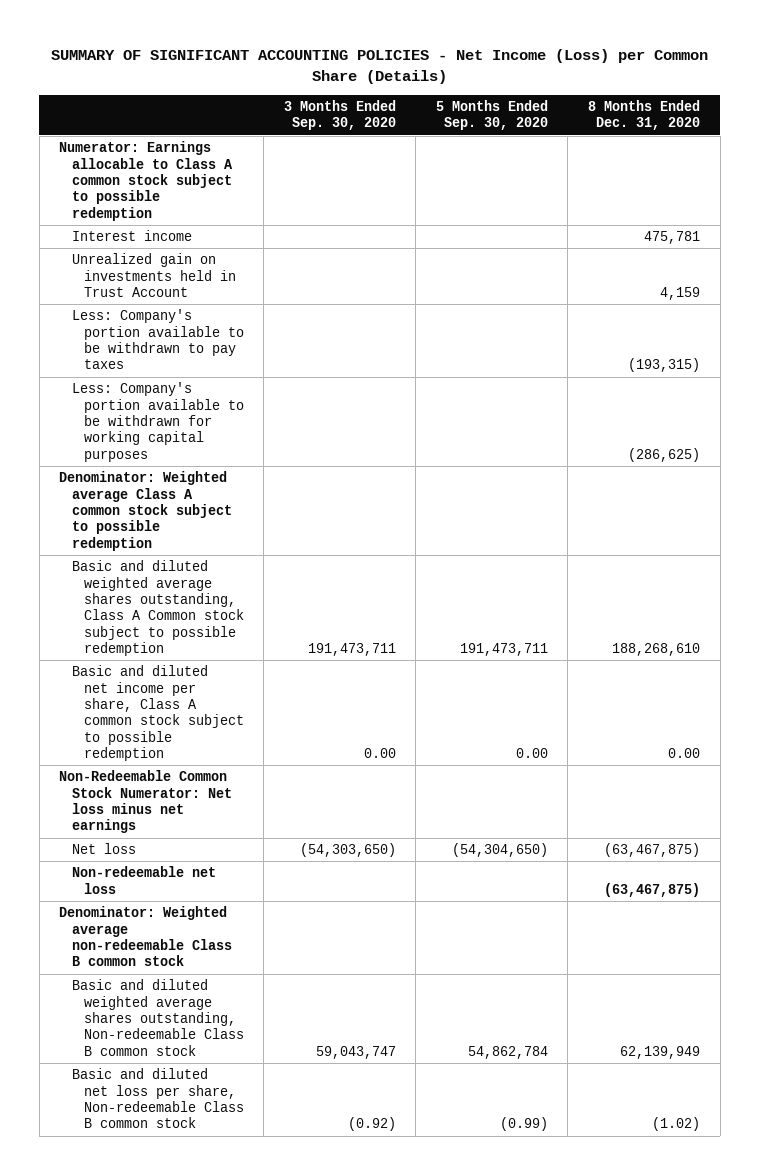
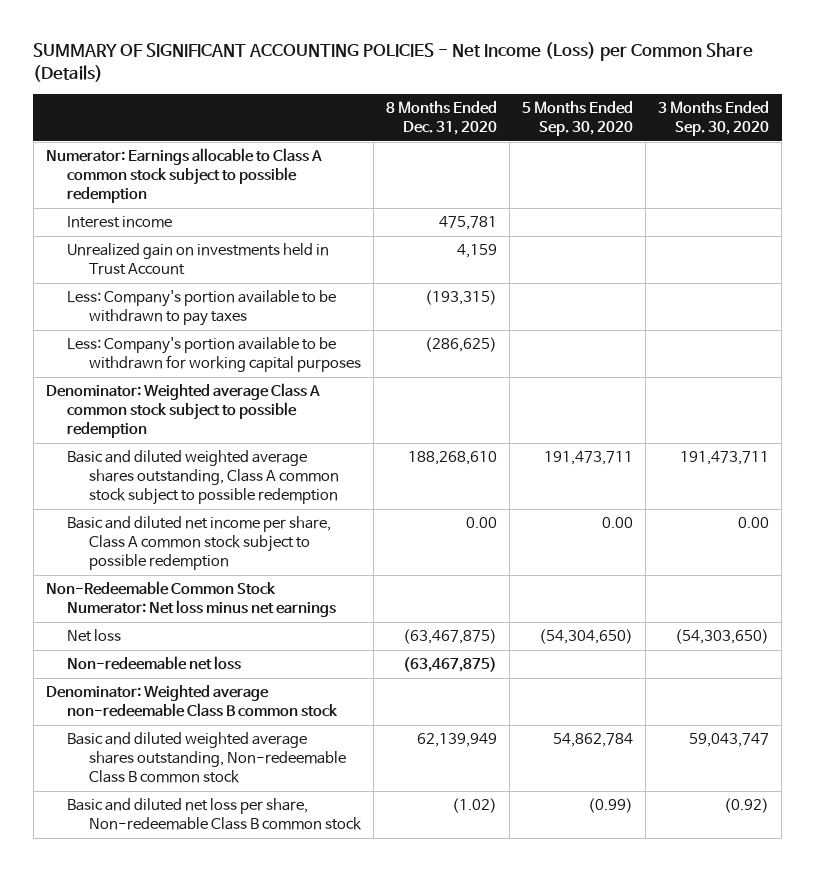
- | 3 Months Ended Sep. 30, 2020 | 5 Months Ended Sep. 30, 2020 | 8 Months Ended Dec. 31, 2020
+ | 8 Months Ended Dec. 31, 2020 | 5 Months Ended Sep. 30, 2020 | 3 Months Ended Sep. 30, 2020
- Basic and diluted weighted average shares outstanding, Class A Common stock subject to possible redemption | 191,473,711 | 191,473,711 | 188,268,610
+ Basic and diluted weighted average shares outstanding, Class A common stock subject to possible redemption | 188,268,610 | 191,473,711 | 191,473,711

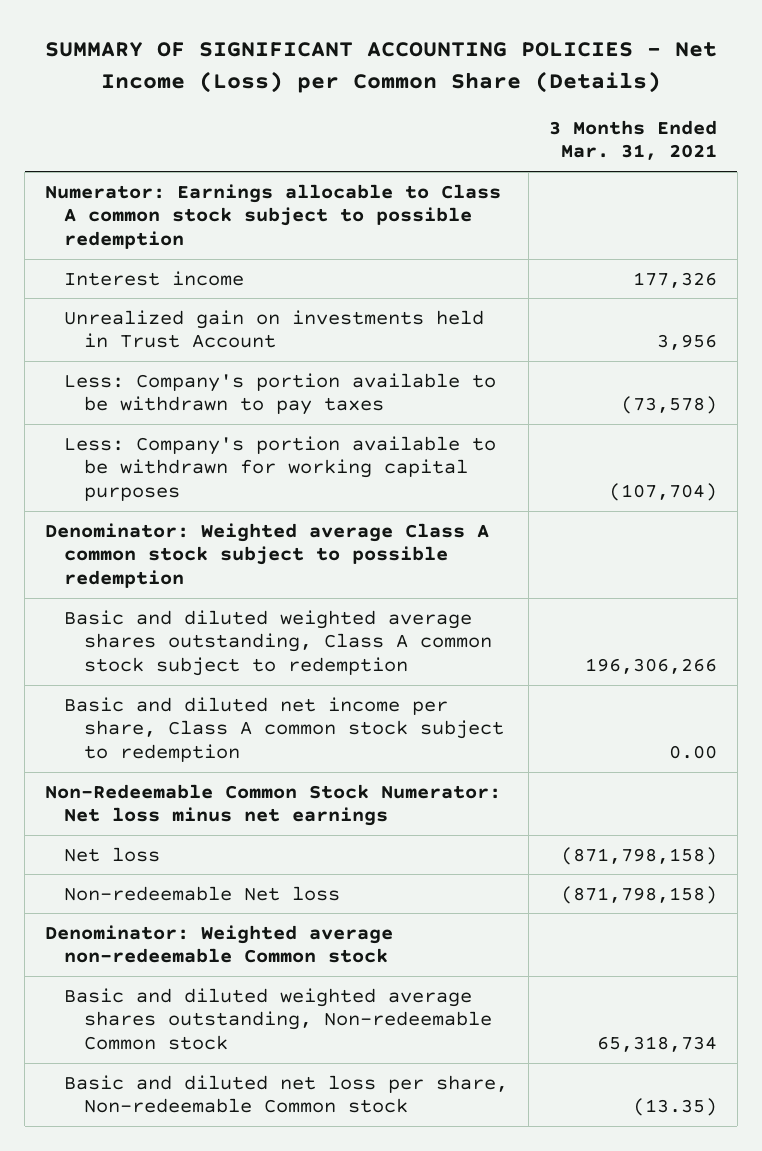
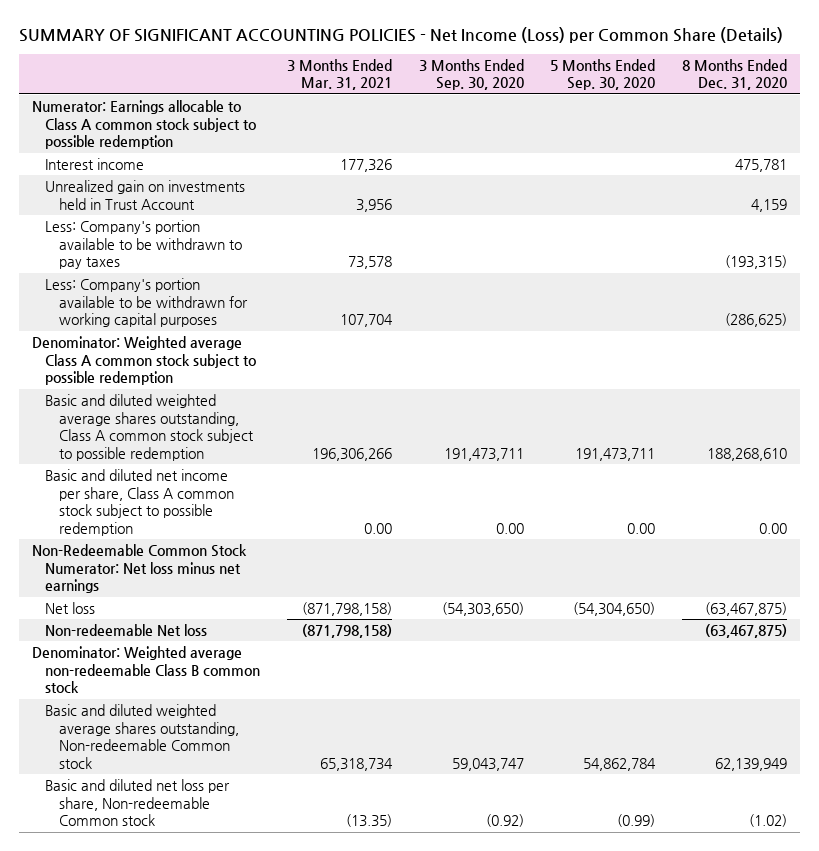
- | 3 Months Ended Mar. 31, 2021
+ | 3 Months Ended Mar. 31, 2021 | 3 Months Ended Sep. 30, 2020 | 5 Months Ended Sep. 30, 2020 | 8 Months Ended Dec. 31, 2020
- Less: Company's portion available to be withdrawn to pay taxes | (73,578)
- Less: Company's portion available to be withdrawn for working capital purposes | (107,704)
+ Less: Company's portion available to be withdrawn to pay taxes | 73,578 | | | (193,315)
+ Less: Company's portion available to be withdrawn for working capital purposes | 107,704 | | | (286,625)
- Basic and diluted weighted average shares outstanding, Class A common stock subject to redemption | 196,306,266
- Basic and diluted net income per share, Class A common stock subject to redemption | 0.00
+ Basic and diluted weighted average shares outstanding, Class A common stock subject to possible redemption | 196,306,266 | 191,473,711 | 191,473,711 | 188,268,610
+ Basic and diluted net income per share, Class A common stock subject to possible redemption | 0.00 | 0.00 | 0.00 | 0.00
- Denominator: Weighted average non-redeemable Common stock
+ Denominator: Weighted average non-redeemable Class B common stock

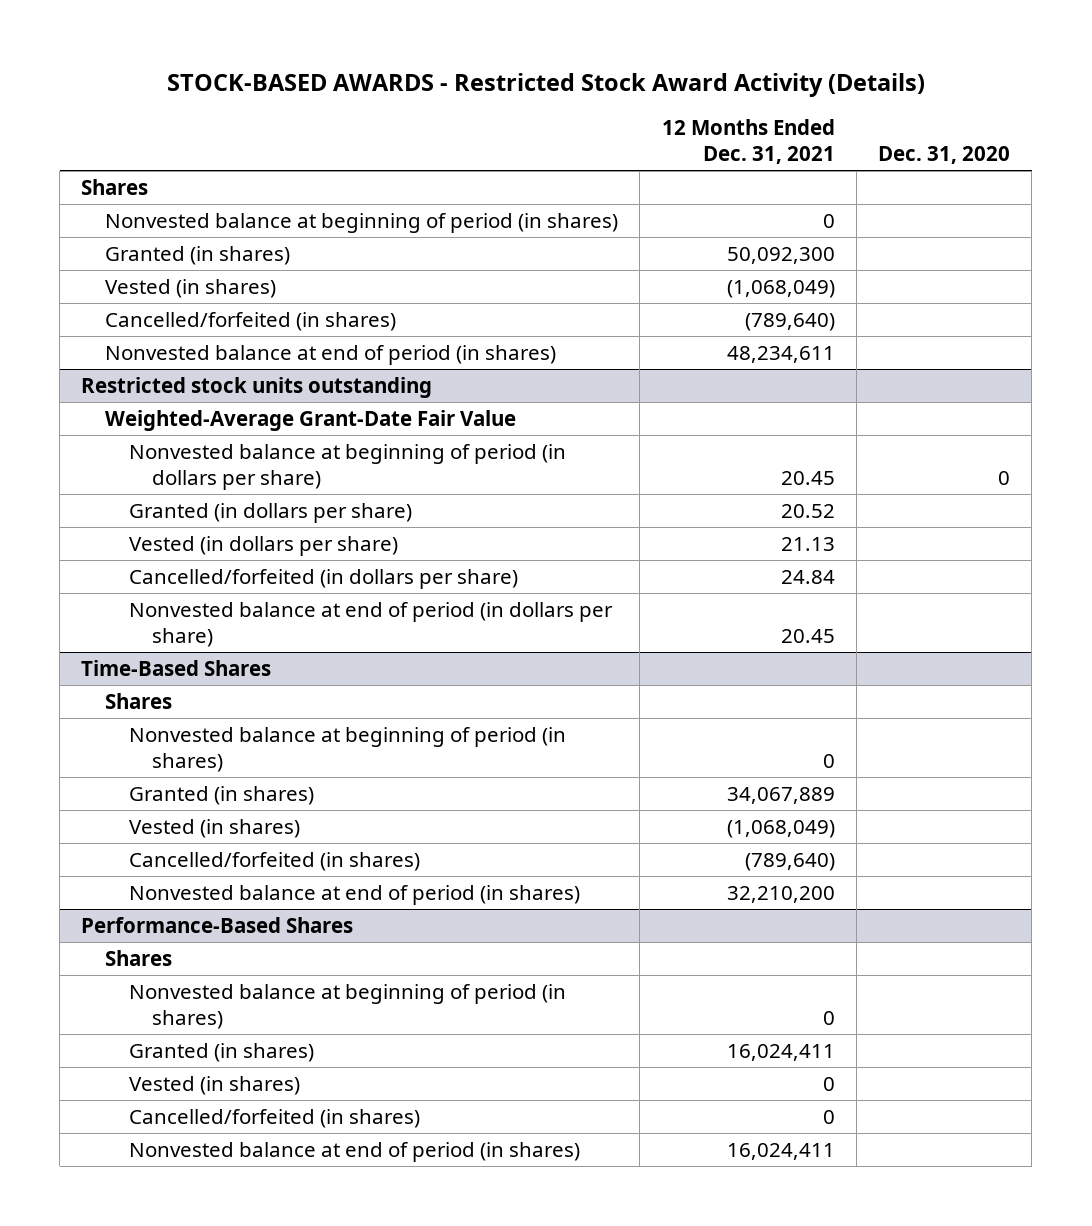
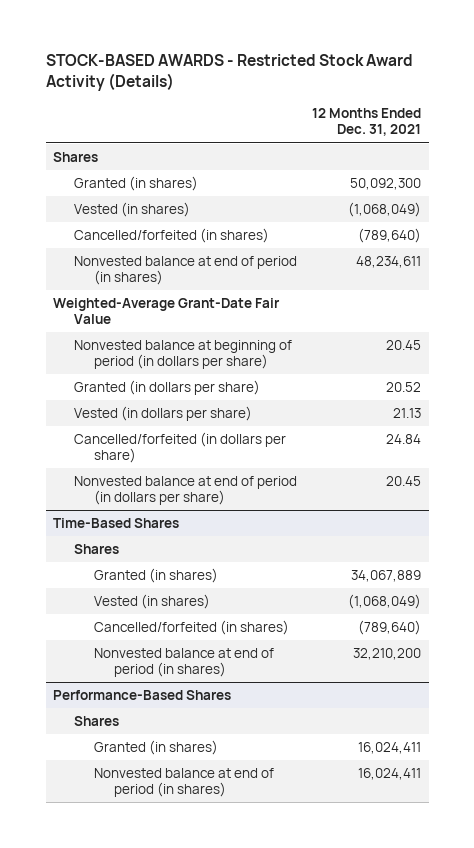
- | 12 Months Ended Dec. 31, 2021 | Dec. 31, 2020
+ | 12 Months Ended Dec. 31, 2021
- Nonvested balance at beginning of period (in shares) | 0 |
- Restricted stock units outstanding
@ Time-Based Shares
- Nonvested balance at beginning of period (in shares) | 0 |
@ Performance-Based Shares
- Nonvested balance at beginning of period (in shares) | 0 |
- Vested (in shares) | 0 |
- Cancelled/forfeited (in shares) | 0 |

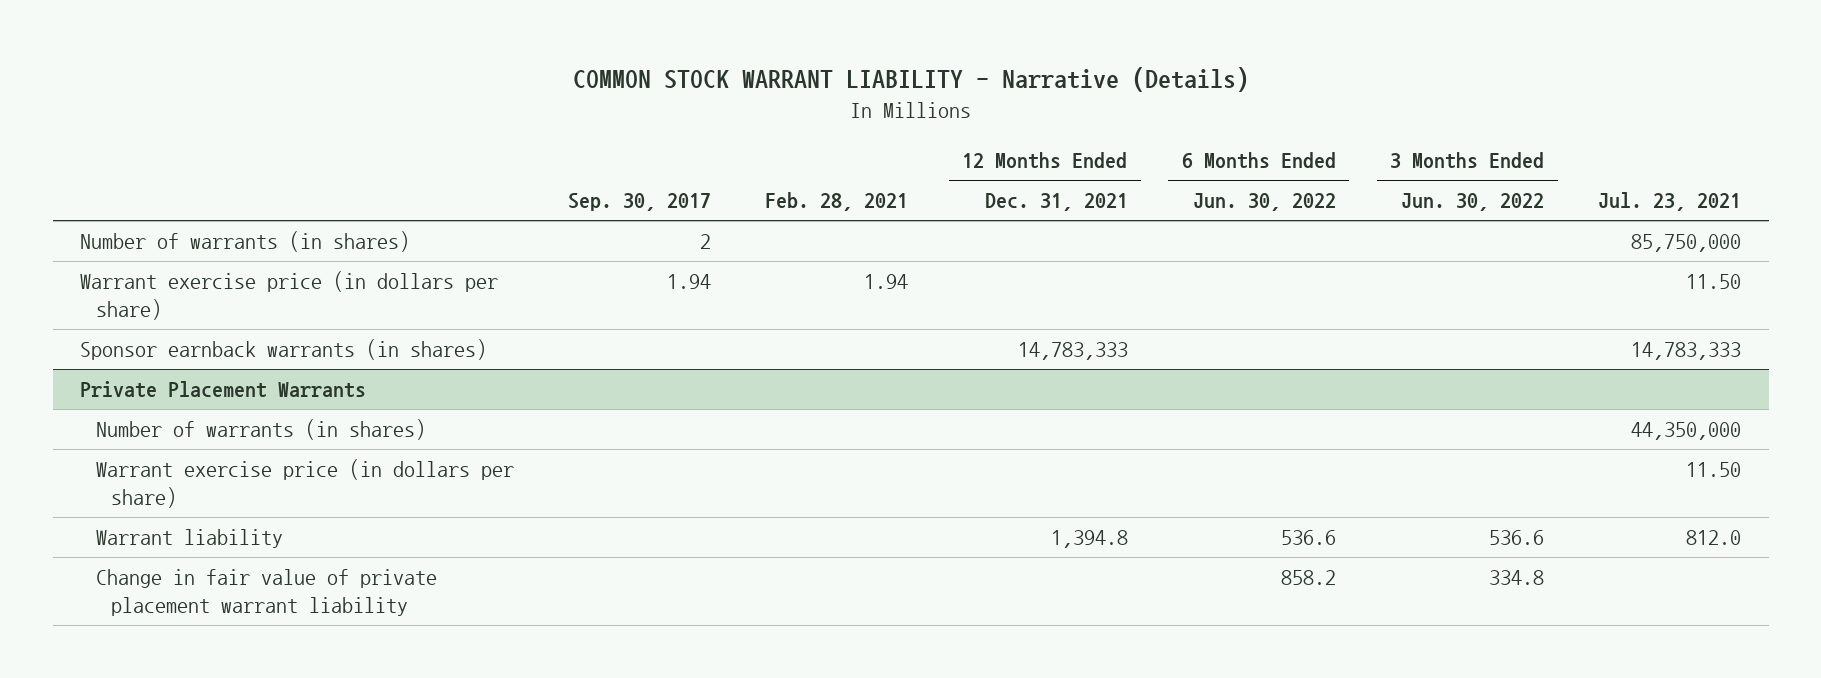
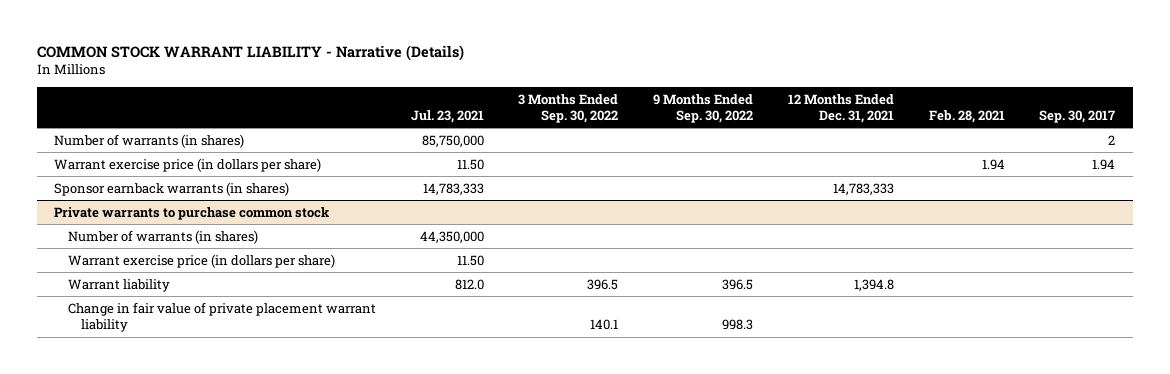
- | Sep. 30, 2017 | Feb. 28, 2021 | 12 Months Ended Dec. 31, 2021 | 6 Months Ended Jun. 30, 2022 | 3 Months Ended Jun. 30, 2022 | Jul. 23, 2021
+ | Jul. 23, 2021 | 3 Months Ended Sep. 30, 2022 | 9 Months Ended Sep. 30, 2022 | 12 Months Ended Dec. 31, 2021 | Feb. 28, 2021 | Sep. 30, 2017
- Private Placement Warrants
+ Private warrants to purchase common stock

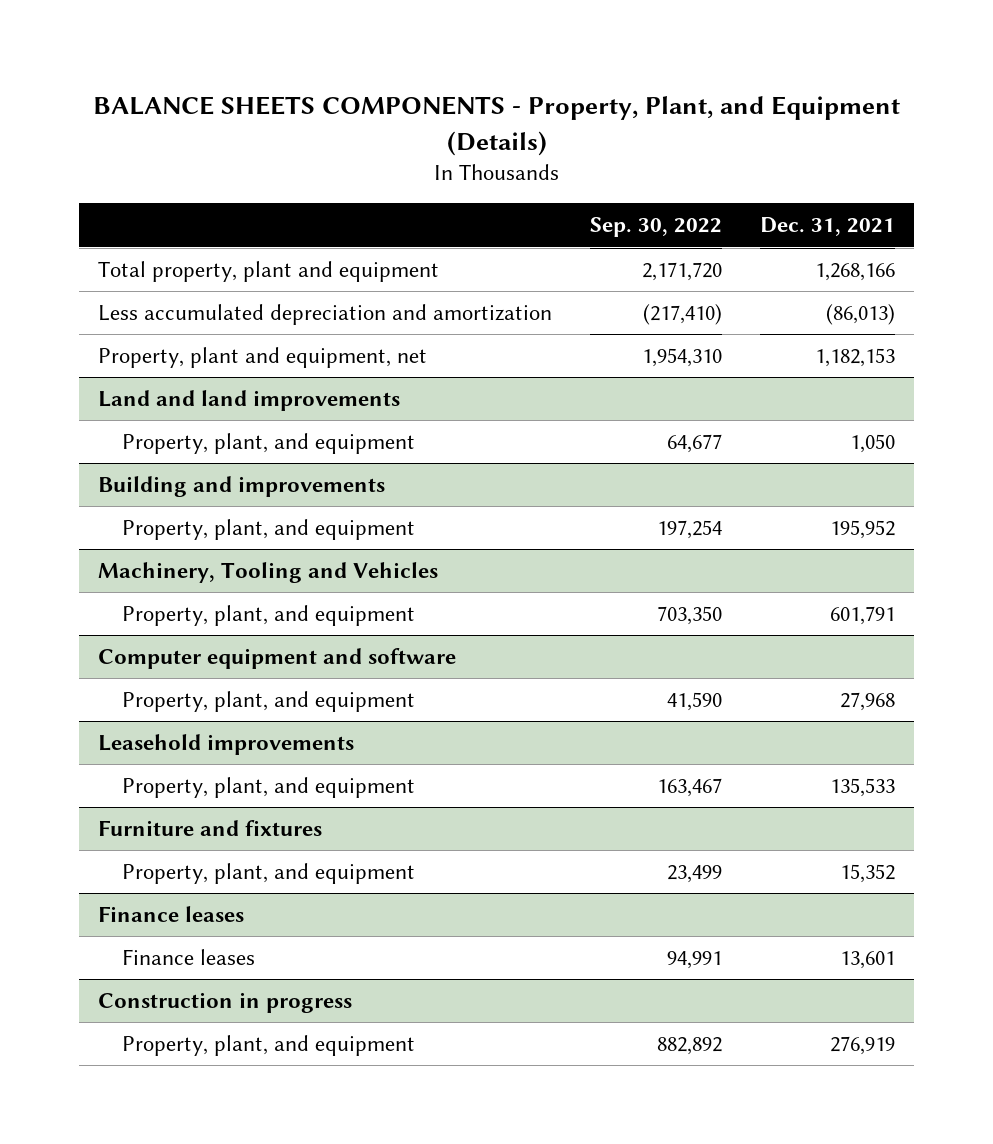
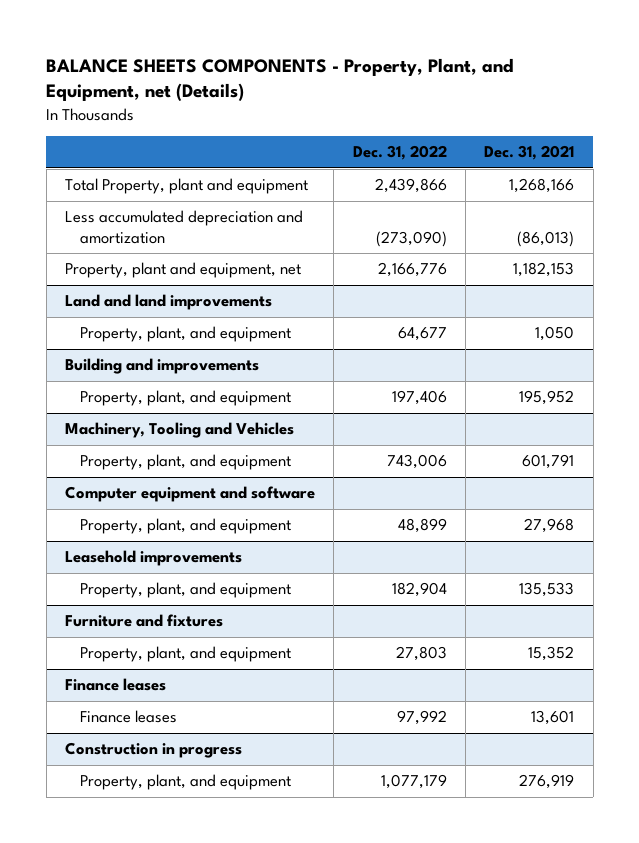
- BALANCE SHEETS COMPONENTS - Property, Plant, and Equipment (Details)
+ BALANCE SHEETS COMPONENTS - Property, Plant, and Equipment, net (Details)
- | Sep. 30, 2022 | Dec. 31, 2021
+ | Dec. 31, 2022 | Dec. 31, 2021
- Total property, plant and equipment | 2,171,720 | 1,268,166
+ Total Property, plant and equipment | 2,439,866 | 1,268,166

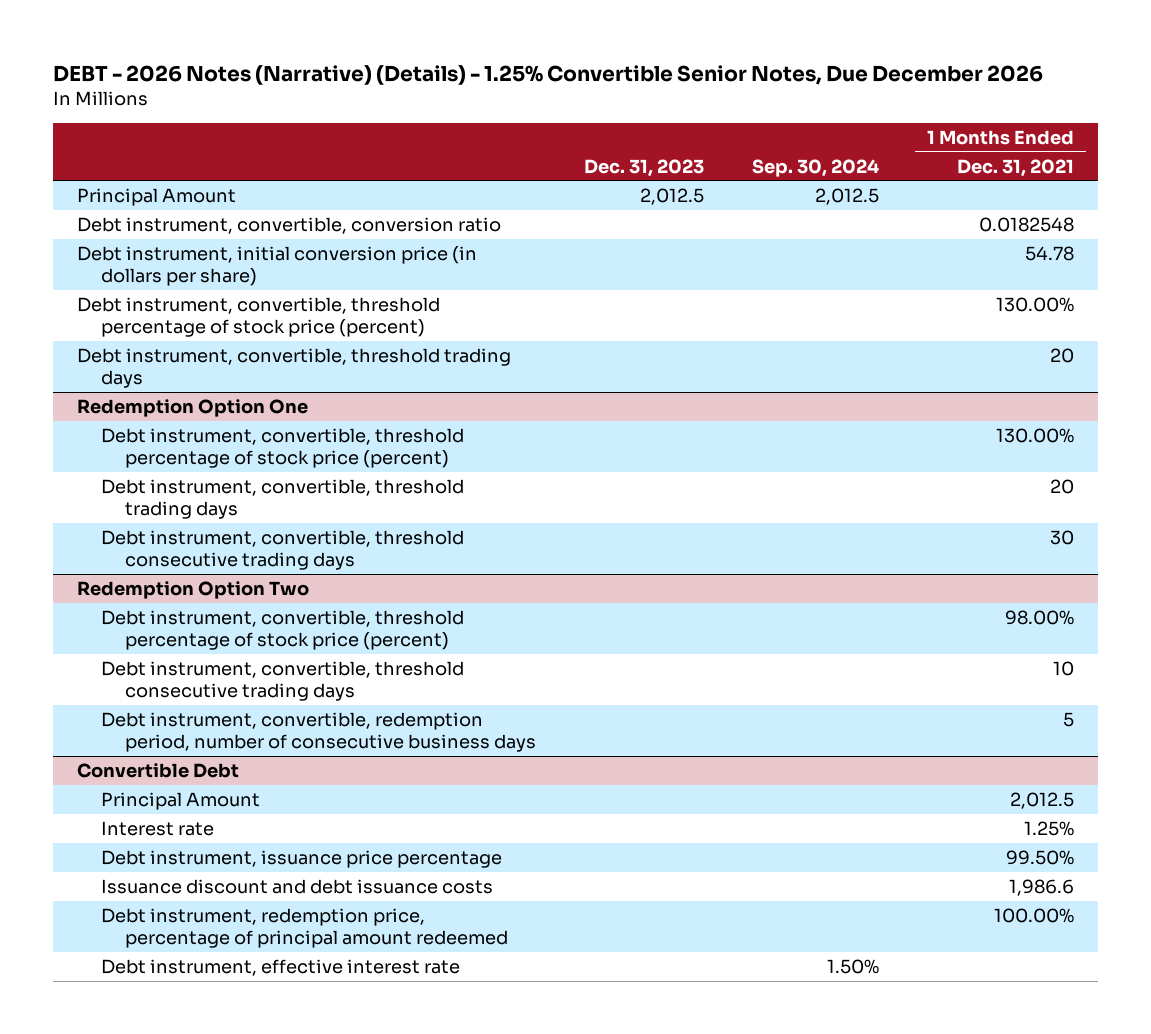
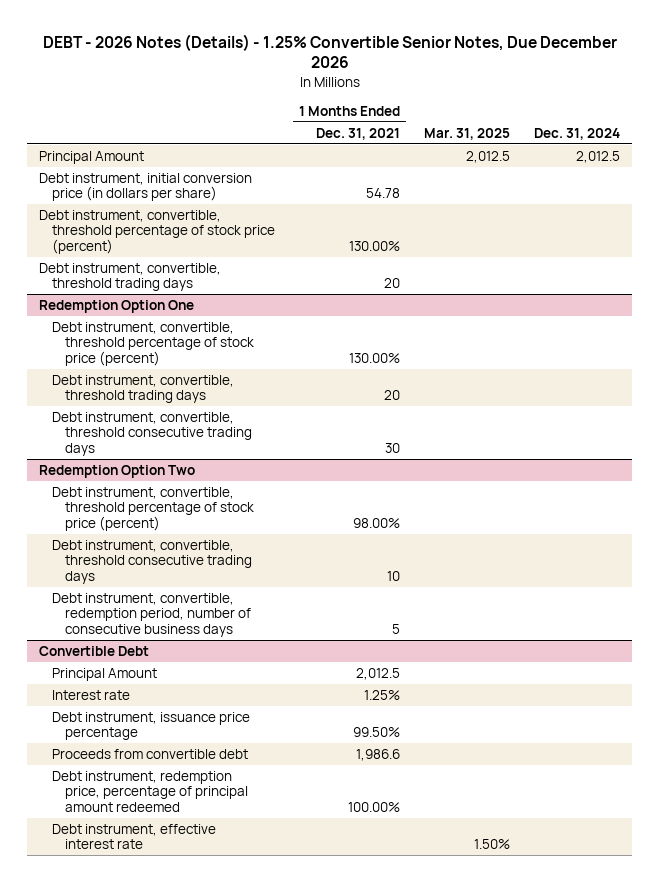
- DEBT - 2026 Notes (Narrative) (Details) - 1.25% Convertible Senior Notes, Due December 2026
+ DEBT - 2026 Notes (Details) - 1.25% Convertible Senior Notes, Due December 2026
- | Dec. 31, 2023 | Sep. 30, 2024 | 1 Months Ended Dec. 31, 2021
+ | 1 Months Ended Dec. 31, 2021 | Mar. 31, 2025 | Dec. 31, 2024
- Debt instrument, convertible, conversion ratio | | | 0.0182548
@ Convertible Debt
- Issuance discount and debt issuance costs | | | 1,986.6
+ Proceeds from convertible debt | 1,986.6 | |

